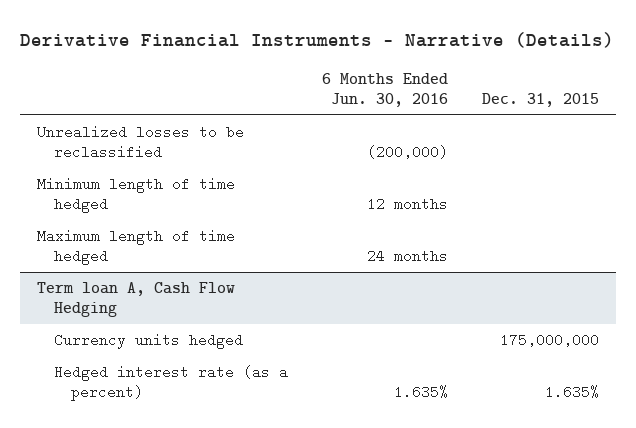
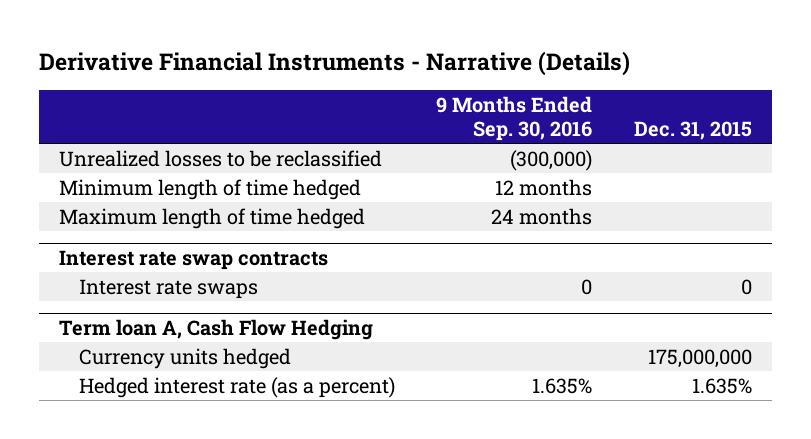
- | 6 Months Ended Jun. 30, 2016 | Dec. 31, 2015
+ | 9 Months Ended Sep. 30, 2016 | Dec. 31, 2015
+ Interest rate swap contracts
+ Interest rate swaps | 0 | 0

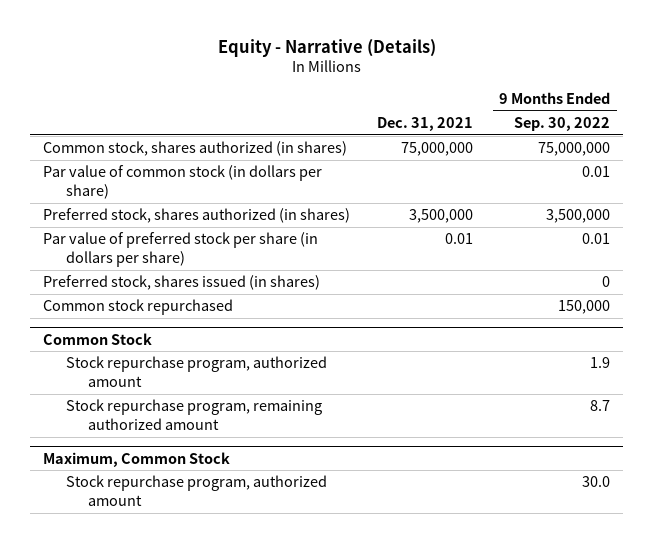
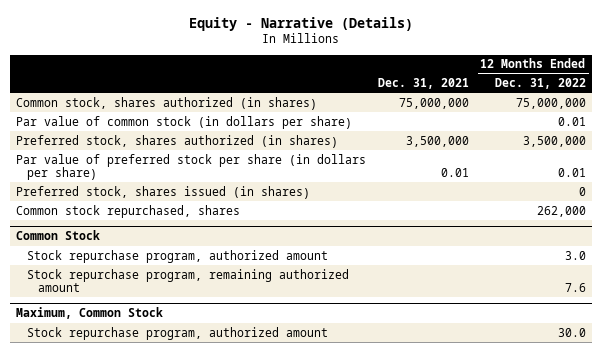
- | Dec. 31, 2021 | 9 Months Ended Sep. 30, 2022
+ | Dec. 31, 2021 | 12 Months Ended Dec. 31, 2022
- Common stock repurchased | | 150,000
+ Common stock repurchased, shares | | 262,000

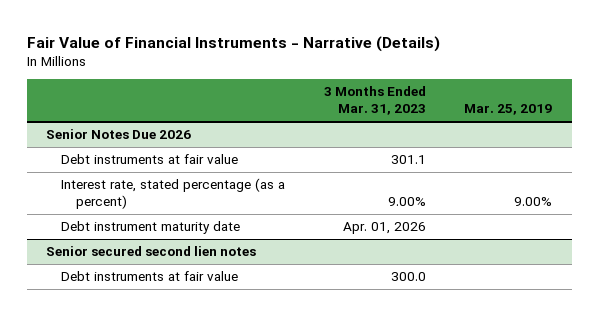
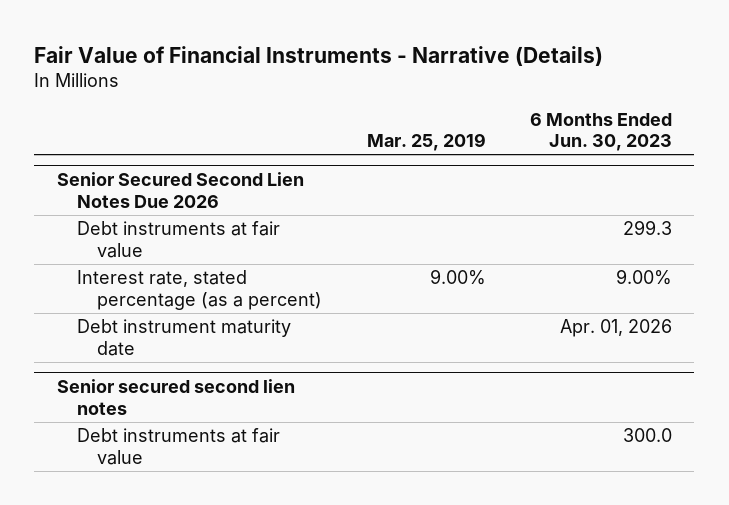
- | 3 Months Ended Mar. 31, 2023 | Mar. 25, 2019
+ | Mar. 25, 2019 | 6 Months Ended Jun. 30, 2023
- Senior Notes Due 2026
+ Senior Secured Second Lien Notes Due 2026

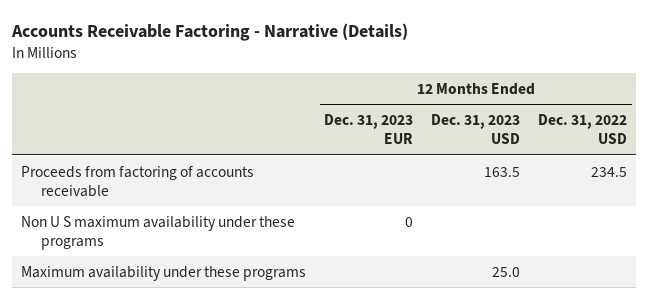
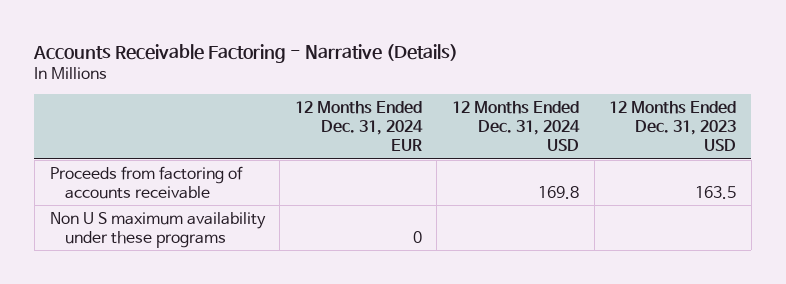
- | 12 Months Ended Dec. 31, 2023 EUR | 12 Months Ended Dec. 31, 2023 USD | 12 Months Ended Dec. 31, 2022 USD
+ | 12 Months Ended Dec. 31, 2024 EUR | 12 Months Ended Dec. 31, 2024 USD | 12 Months Ended Dec. 31, 2023 USD
- Maximum availability under these programs | | 25.0 |

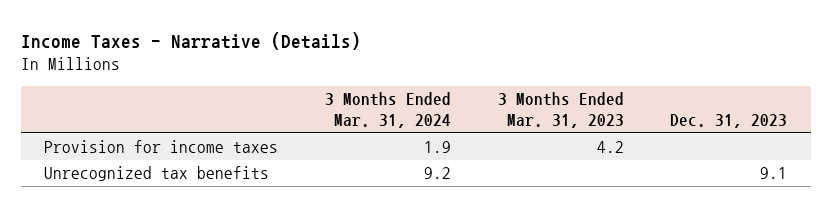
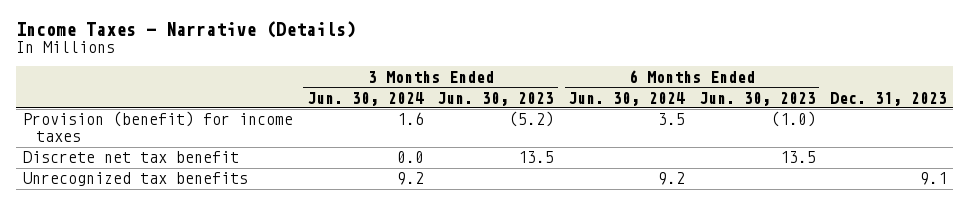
- | 3 Months Ended Mar. 31, 2024 | 3 Months Ended Mar. 31, 2023 | Dec. 31, 2023
+ | 3 Months Ended Jun. 30, 2024 | 3 Months Ended Jun. 30, 2023 | 6 Months Ended Jun. 30, 2024 | 6 Months Ended Jun. 30, 2023 | Dec. 31, 2023
- Provision for income taxes | 1.9 | 4.2 |
+ Provision (benefit) for income taxes | 1.6 | (5.2) | 3.5 | (1.0) |
+ Discrete net tax benefit | 0.0 | 13.5 | | 13.5 |

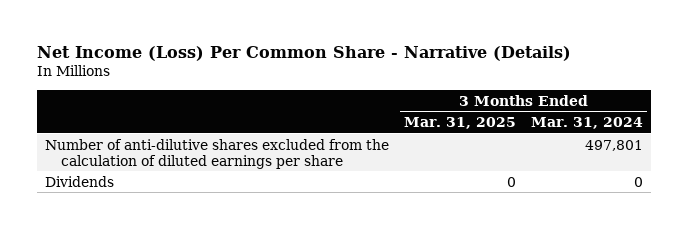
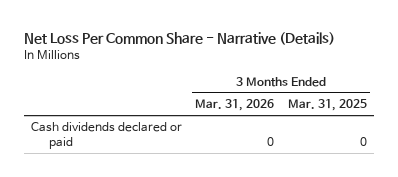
- Net Income (Loss) Per Common Share - Narrative (Details)
+ Net Loss Per Common Share - Narrative (Details)
- | 3 Months Ended Mar. 31, 2025 | 3 Months Ended Mar. 31, 2024
+ | 3 Months Ended Mar. 31, 2026 | 3 Months Ended Mar. 31, 2025
- Number of anti-dilutive shares excluded from the calculation of diluted earnings per share | | 497,801
- Dividends | 0 | 0
+ Cash dividends declared or paid | 0 | 0

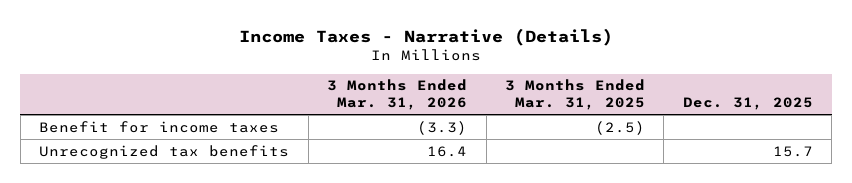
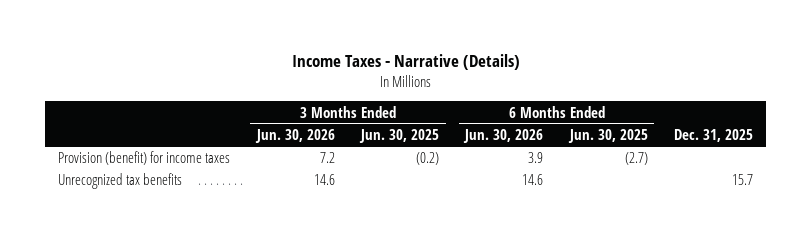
- | 3 Months Ended Mar. 31, 2026 | 3 Months Ended Mar. 31, 2025 | Dec. 31, 2025
+ | 3 Months Ended Jun. 30, 2026 | 3 Months Ended Jun. 30, 2025 | 6 Months Ended Jun. 30, 2026 | 6 Months Ended Jun. 30, 2025 | Dec. 31, 2025
- Benefit for income taxes | (3.3) | (2.5) |
+ Provision (benefit) for income taxes | 7.2 | (0.2) | 3.9 | (2.7) |

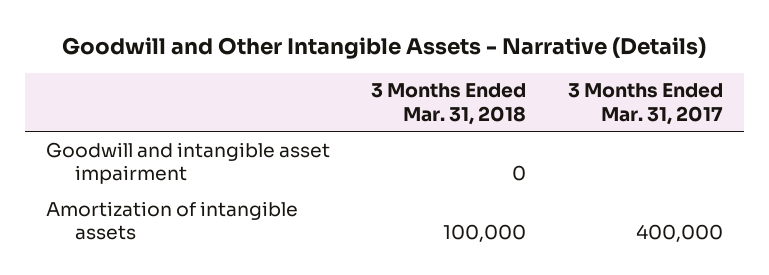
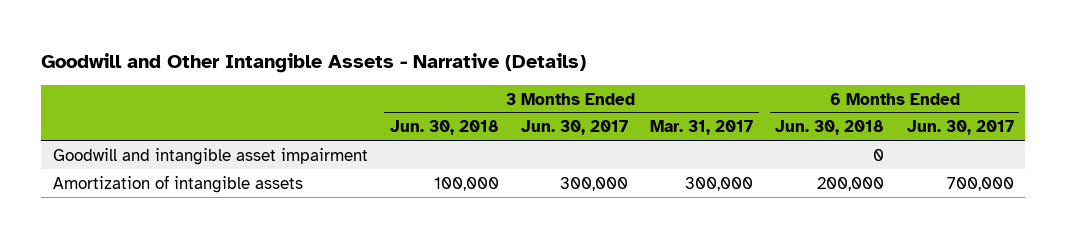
- | 3 Months Ended Mar. 31, 2018 | 3 Months Ended Mar. 31, 2017
+ | 3 Months Ended Jun. 30, 2018 | 3 Months Ended Jun. 30, 2017 | 3 Months Ended Mar. 31, 2017 | 6 Months Ended Jun. 30, 2018 | 6 Months Ended Jun. 30, 2017
- Amortization of intangible assets | 100,000 | 400,000
+ Amortization of intangible assets | 100,000 | 300,000 | 300,000 | 200,000 | 700,000

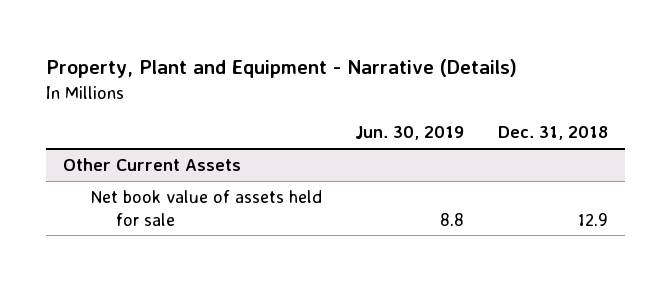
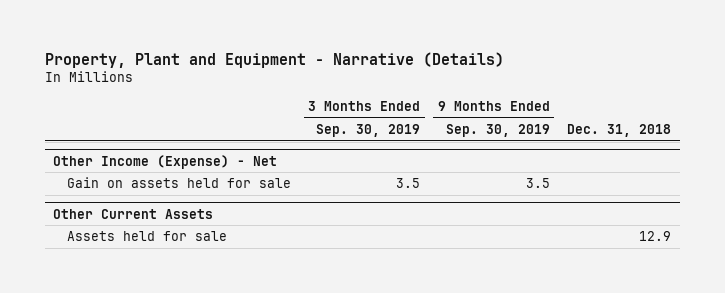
- | Jun. 30, 2019 | Dec. 31, 2018
+ | 3 Months Ended Sep. 30, 2019 | 9 Months Ended Sep. 30, 2019 | Dec. 31, 2018
+ Other Income (Expense) - Net
+ Gain on assets held for sale | 3.5 | 3.5 |
@ Other Current Assets
- Net book value of assets held for sale | 8.8 | 12.9
+ Assets held for sale | | | 12.9

